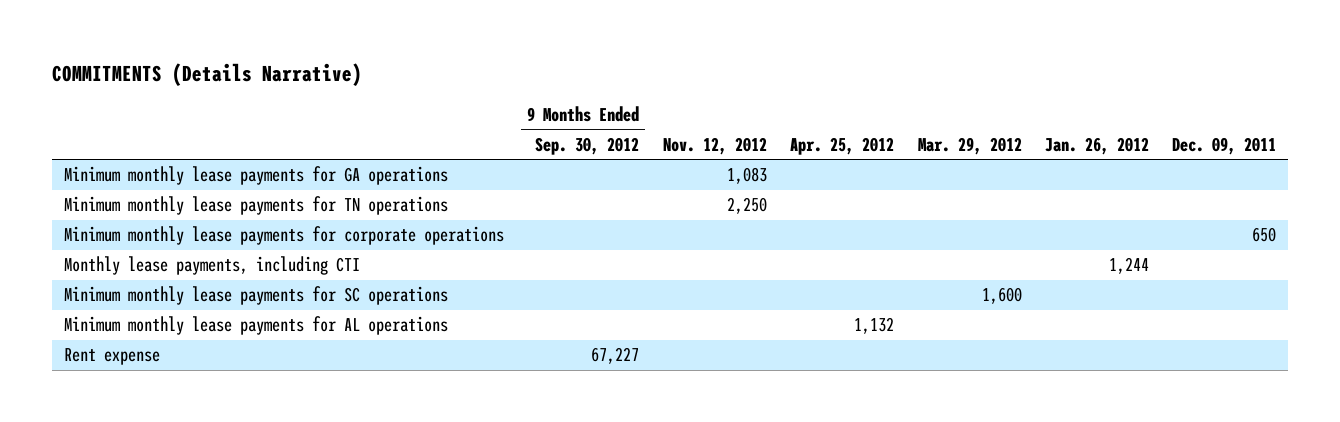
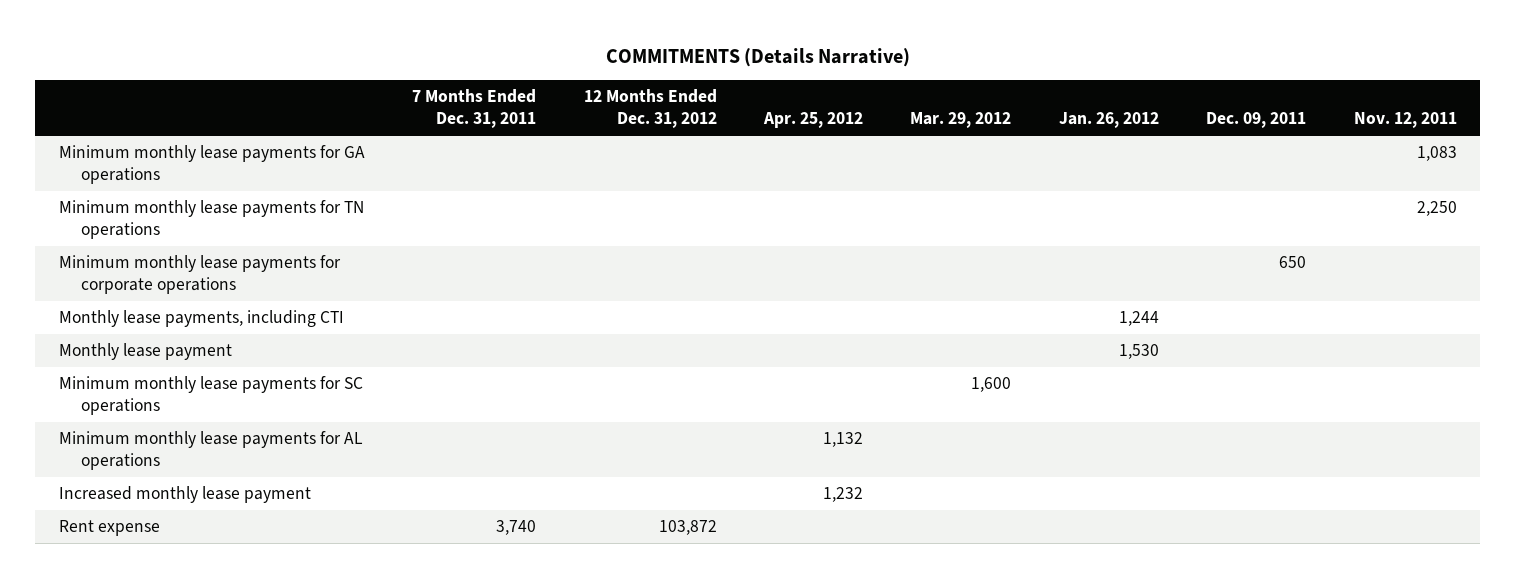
- | 9 Months Ended Sep. 30, 2012 | Nov. 12, 2012 | Apr. 25, 2012 | Mar. 29, 2012 | Jan. 26, 2012 | Dec. 09, 2011
+ | 7 Months Ended Dec. 31, 2011 | 12 Months Ended Dec. 31, 2012 | Apr. 25, 2012 | Mar. 29, 2012 | Jan. 26, 2012 | Dec. 09, 2011 | Nov. 12, 2011
+ Monthly lease payment | | | | | 1,530 | |
+ Increased monthly lease payment | | | 1,232 | | | |

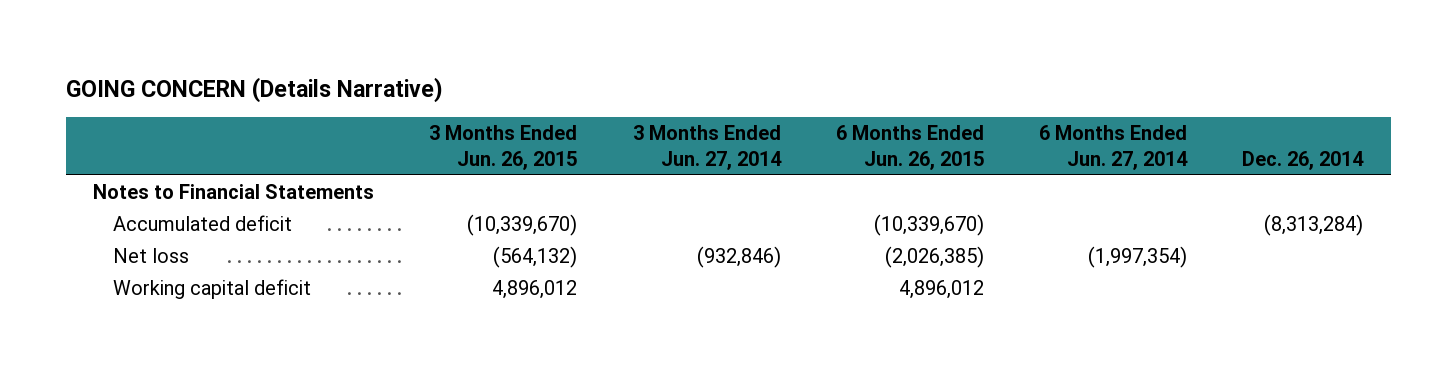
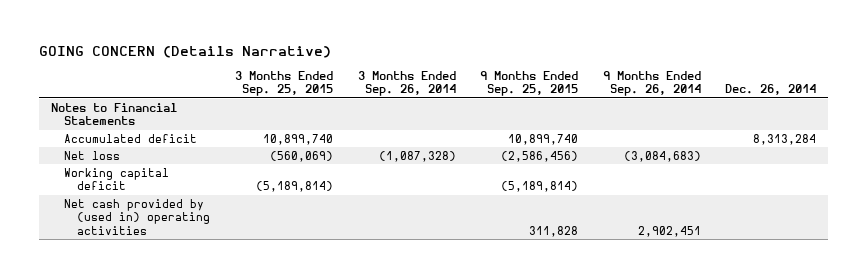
- | 3 Months Ended Jun. 26, 2015 | 3 Months Ended Jun. 27, 2014 | 6 Months Ended Jun. 26, 2015 | 6 Months Ended Jun. 27, 2014 | Dec. 26, 2014
+ | 3 Months Ended Sep. 25, 2015 | 3 Months Ended Sep. 26, 2014 | 9 Months Ended Sep. 25, 2015 | 9 Months Ended Sep. 26, 2014 | Dec. 26, 2014
- Accumulated deficit | (10,339,670) | | (10,339,670) | | (8,313,284)
+ Accumulated deficit | 10,899,740 | | 10,899,740 | | 8,313,284
+ Net cash provided by (used in) operating activities | | | 311,828 | 2,902,451 |

